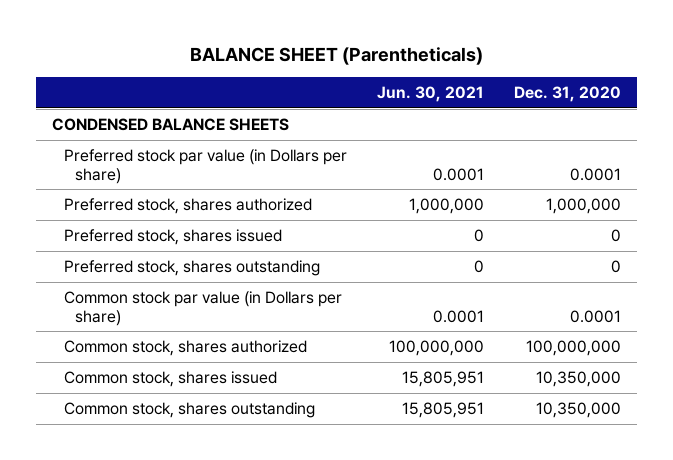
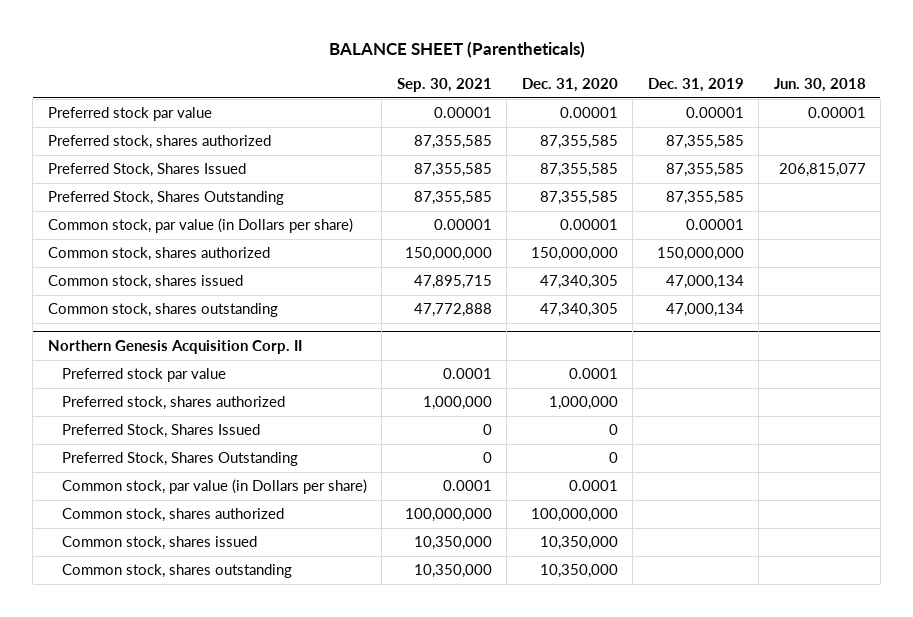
- | Jun. 30, 2021 | Dec. 31, 2020
+ | Sep. 30, 2021 | Dec. 31, 2020 | Dec. 31, 2019 | Jun. 30, 2018
- CONDENSED BALANCE SHEETS
- Preferred stock par value (in Dollars per share) | 0.0001 | 0.0001
+ Preferred stock par value | 0.00001 | 0.00001 | 0.00001 | 0.00001
+ Preferred stock, shares authorized | 87,355,585 | 87,355,585 | 87,355,585 |
+ Preferred Stock, Shares Issued | 87,355,585 | 87,355,585 | 87,355,585 | 206,815,077
+ Preferred Stock, Shares Outstanding | 87,355,585 | 87,355,585 | 87,355,585 |
+ Common stock, par value (in Dollars per share) | 0.00001 | 0.00001 | 0.00001 |
+ Common stock, shares authorized | 150,000,000 | 150,000,000 | 150,000,000 |
+ Common stock, shares issued | 47,895,715 | 47,340,305 | 47,000,134 |
+ Common stock, shares outstanding | 47,772,888 | 47,340,305 | 47,000,134 |
+ Northern Genesis Acquisition Corp. II
+ Preferred stock par value | 0.0001 | 0.0001 | |
- Preferred stock, shares issued | 0 | 0
- Preferred stock, shares outstanding | 0 | 0
- Common stock par value (in Dollars per share) | 0.0001 | 0.0001
+ Preferred Stock, Shares Issued | 0 | 0 | |
+ Preferred Stock, Shares Outstanding | 0 | 0 | |
+ Common stock, par value (in Dollars per share) | 0.0001 | 0.0001 | |

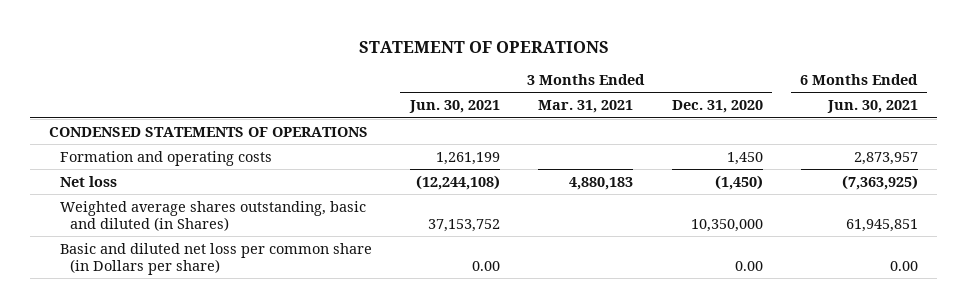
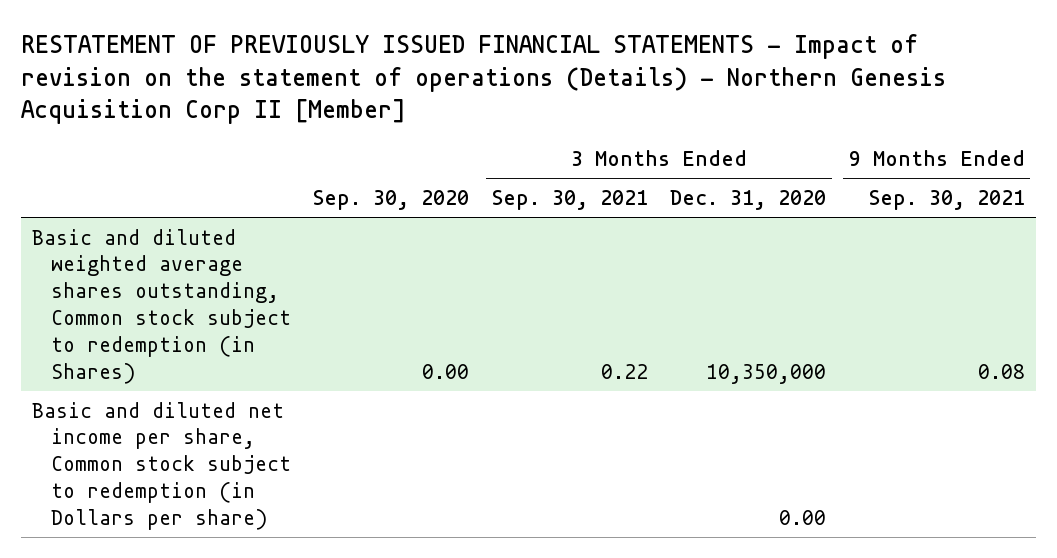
- STATEMENT OF OPERATIONS
+ RESTATEMENT OF PREVIOUSLY ISSUED FINANCIAL STATEMENTS - Impact of revision on the statement of operations (Details) - Northern Genesis Acquisition Corp II [Member]
- | 3 Months Ended Jun. 30, 2021 | 3 Months Ended Mar. 31, 2021 | 3 Months Ended Dec. 31, 2020 | 6 Months Ended Jun. 30, 2021
+ | Sep. 30, 2020 | 3 Months Ended Sep. 30, 2021 | 3 Months Ended Dec. 31, 2020 | 9 Months Ended Sep. 30, 2021
- CONDENSED STATEMENTS OF OPERATIONS
- Formation and operating costs | 1,261,199 | | 1,450 | 2,873,957
- Net loss | (12,244,108) | 4,880,183 | (1,450) | (7,363,925)
- Weighted average shares outstanding, basic and diluted (in Shares) | 37,153,752 | | 10,350,000 | 61,945,851
- Basic and diluted net loss per common share (in Dollars per share) | 0.00 | | 0.00 | 0.00
+ Basic and diluted weighted average shares outstanding, Common stock subject to redemption (in Shares) | 0.00 | 0.22 | 10,350,000 | 0.08
+ Basic and diluted net income per share, Common stock subject to redemption (in Dollars per share) | | | 0.00 |

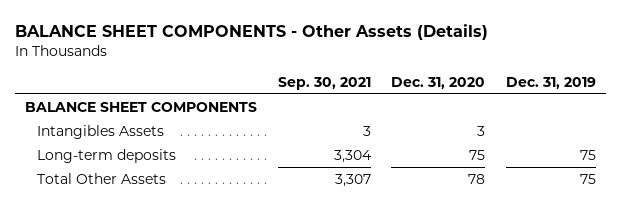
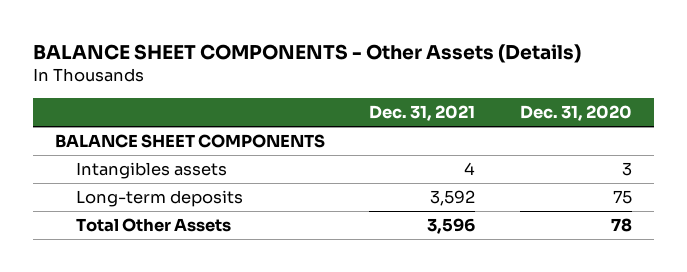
- | Sep. 30, 2021 | Dec. 31, 2020 | Dec. 31, 2019
+ | Dec. 31, 2021 | Dec. 31, 2020
- Intangibles Assets | 3 | 3 |
+ Intangibles assets | 4 | 3

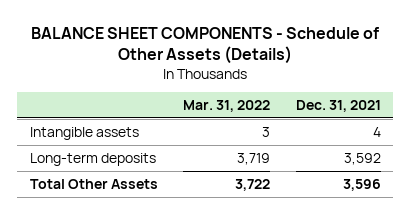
- BALANCE SHEET COMPONENTS - Other Assets (Details)
+ BALANCE SHEET COMPONENTS - Schedule of Other Assets (Details)
- | Dec. 31, 2021 | Dec. 31, 2020
+ | Mar. 31, 2022 | Dec. 31, 2021
- BALANCE SHEET COMPONENTS
- Intangibles assets | 4 | 3
+ Intangible assets | 3 | 4

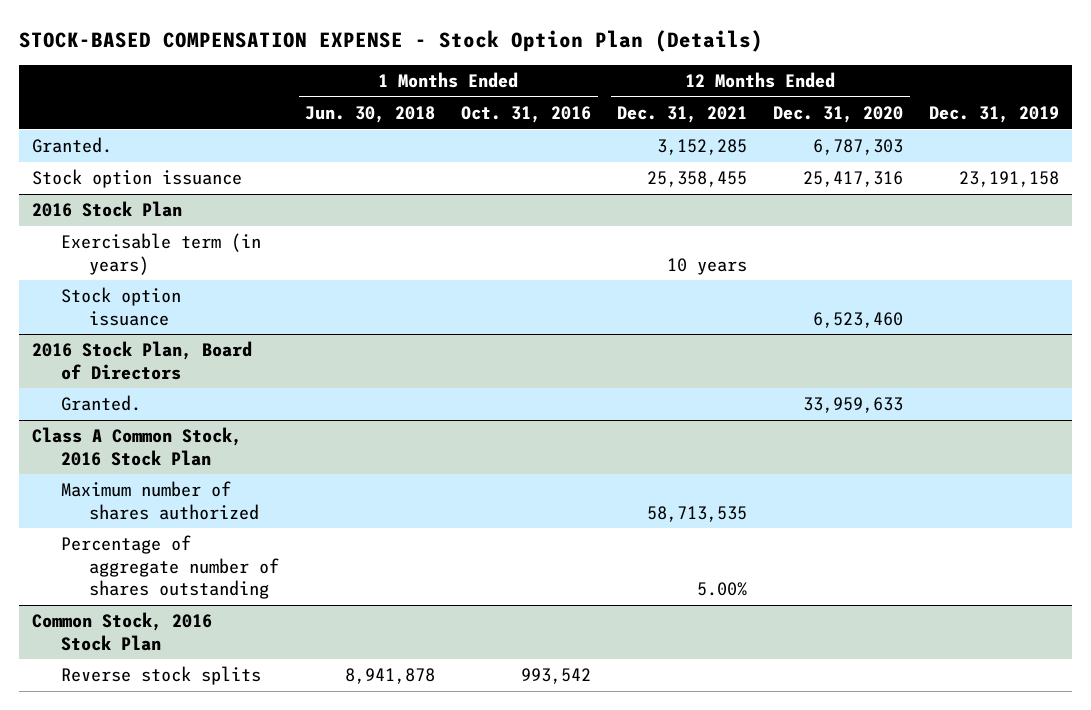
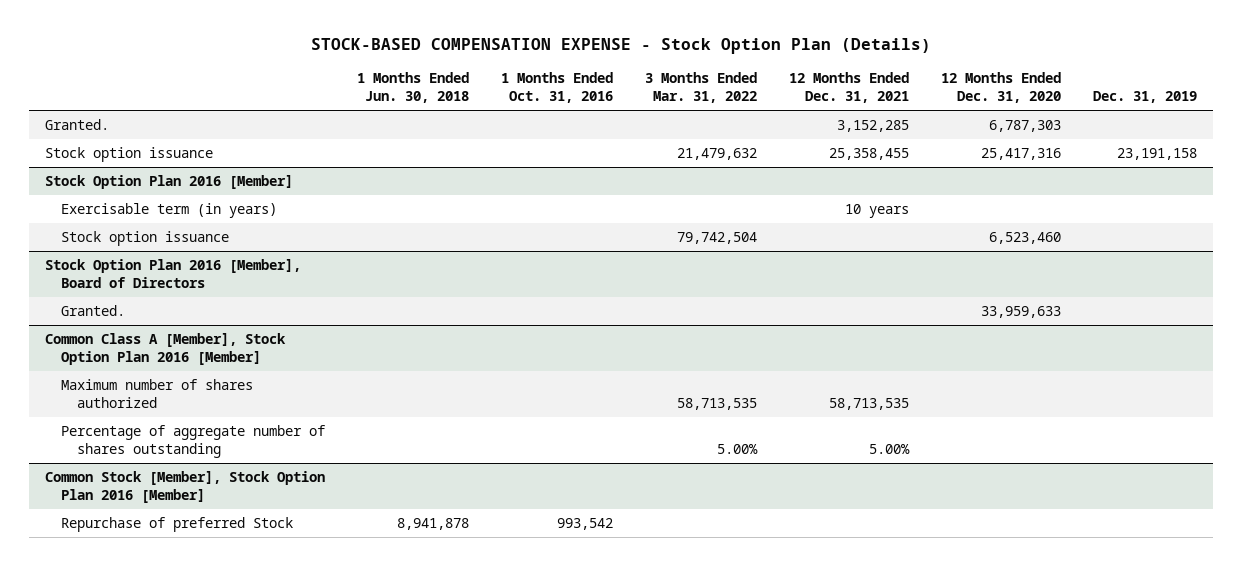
- | 1 Months Ended Jun. 30, 2018 | 1 Months Ended Oct. 31, 2016 | 12 Months Ended Dec. 31, 2021 | 12 Months Ended Dec. 31, 2020 | Dec. 31, 2019
+ | 1 Months Ended Jun. 30, 2018 | 1 Months Ended Oct. 31, 2016 | 3 Months Ended Mar. 31, 2022 | 12 Months Ended Dec. 31, 2021 | 12 Months Ended Dec. 31, 2020 | Dec. 31, 2019
- 2016 Stock Plan
+ Stock Option Plan 2016 [Member]
- 2016 Stock Plan, Board of Directors
+ Stock Option Plan 2016 [Member], Board of Directors
- Class A Common Stock, 2016 Stock Plan
+ Common Class A [Member], Stock Option Plan 2016 [Member]
- Common Stock, 2016 Stock Plan
- Reverse stock splits | 8,941,878 | 993,542 | | |
+ Common Stock [Member], Stock Option Plan 2016 [Member]
+ Repurchase of preferred Stock | 8,941,878 | 993,542 | | | |

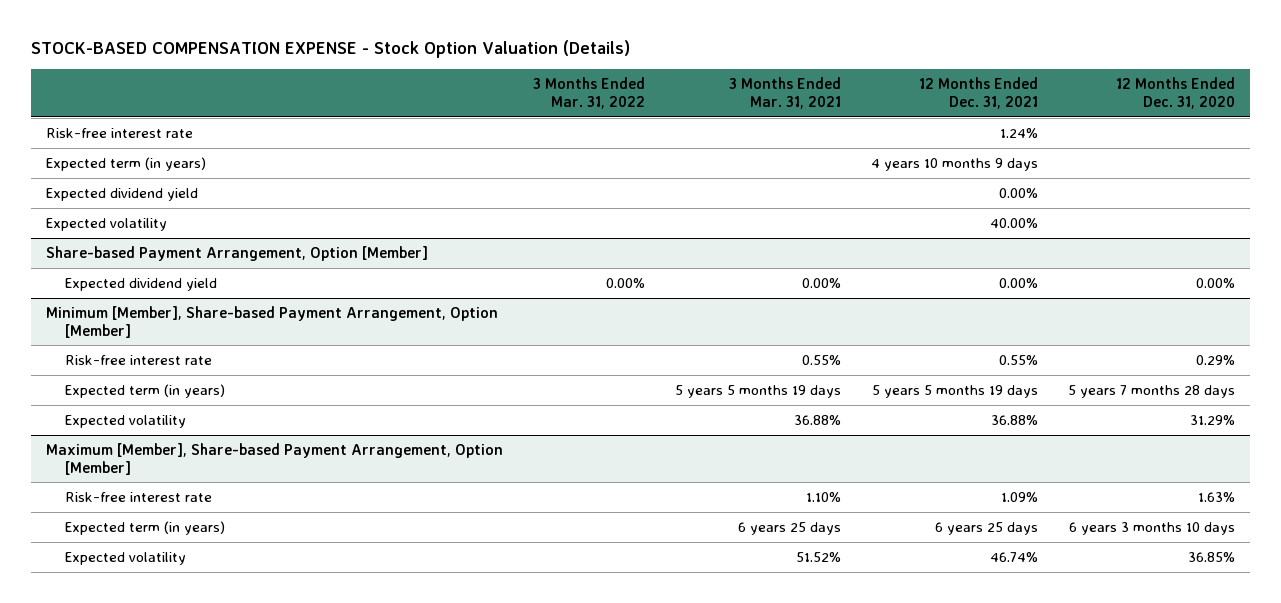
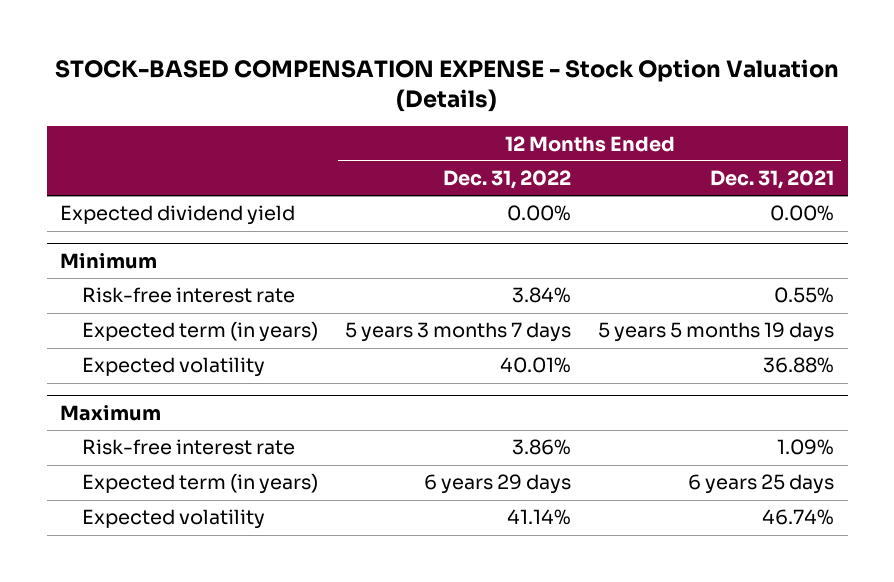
- | 3 Months Ended Mar. 31, 2022 | 3 Months Ended Mar. 31, 2021 | 12 Months Ended Dec. 31, 2021 | 12 Months Ended Dec. 31, 2020
+ | 12 Months Ended Dec. 31, 2022 | 12 Months Ended Dec. 31, 2021
- Risk-free interest rate | | | 1.24% |
- Expected term (in years) | | | 4 years 10 months 9 days |
- Expected volatility | | | 40.00% |
- Share-based Payment Arrangement, Option [Member]
- Expected dividend yield | 0.00% | 0.00% | 0.00% | 0.00%
- Minimum [Member], Share-based Payment Arrangement, Option [Member]
+ Minimum
- Maximum [Member], Share-based Payment Arrangement, Option [Member]
+ Maximum

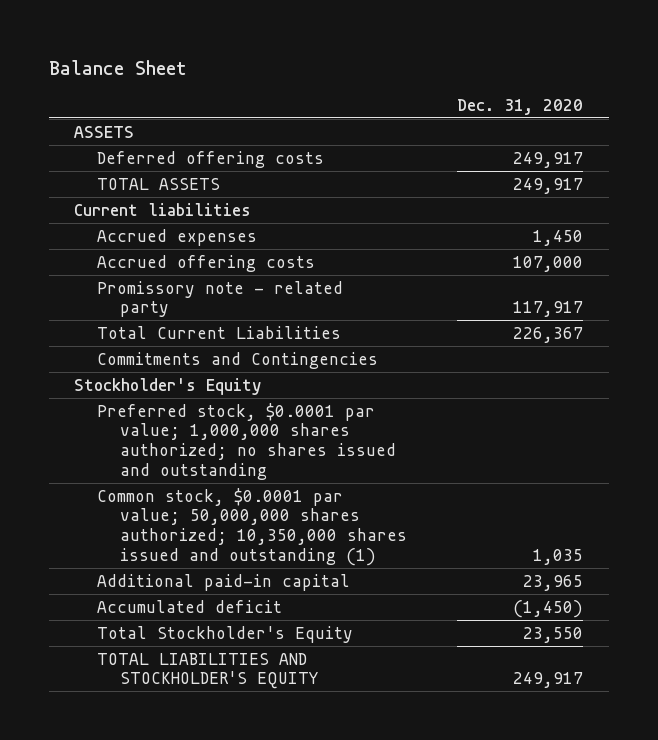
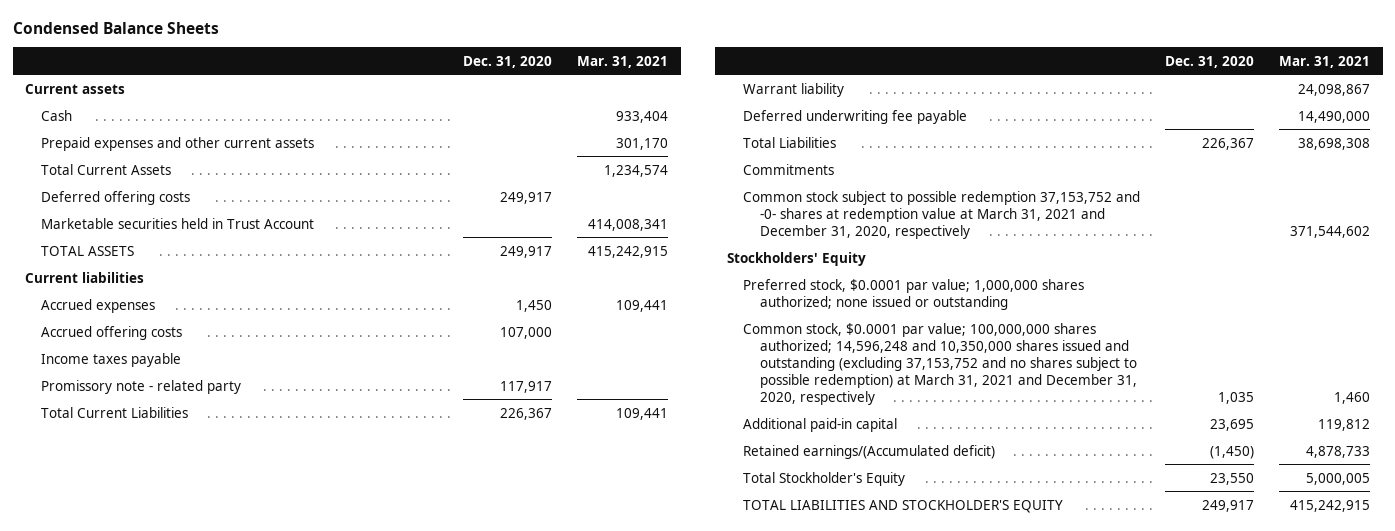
- Balance Sheet
+ Condensed Balance Sheets
- | Dec. 31, 2020
+ | Dec. 31, 2020 | Mar. 31, 2021
- ASSETS
+ Current assets
+ Cash | | 933,404
+ Prepaid expenses and other current assets | | 301,170
+ Total Current Assets | | 1,234,574
+ Marketable securities held in Trust Account | | 414,008,341
+ Income taxes payable
- Commitments and Contingencies
- Stockholder's Equity
- Preferred stock, $0.0001 par value; 1,000,000 shares authorized; no shares issued and outstanding
- Common stock, $0.0001 par value; 50,000,000 shares authorized; 10,350,000 shares issued and outstanding (1) | 1,035
- Additional paid-in capital | 23,965
- Accumulated deficit | (1,450)
+ Warrant liability | | 24,098,867
+ Deferred underwriting fee payable | | 14,490,000
+ Total Liabilities | 226,367 | 38,698,308
+ Commitments
+ Common stock subject to possible redemption 37,153,752 and -0- shares at redemption value at March 31, 2021 and December 31, 2020, respectively | | 371,544,602
+ Stockholders' Equity
+ Preferred stock, $0.0001 par value; 1,000,000 shares authorized; none issued or outstanding
+ Common stock, $0.0001 par value; 100,000,000 shares authorized; 14,596,248 and 10,350,000 shares issued and outstanding (excluding 37,153,752 and no shares subject to possible redemption) at March 31, 2021 and December 31, 2020, respectively | 1,035 | 1,460
+ Additional paid-in capital | 23,695 | 119,812
+ Retained earnings/(Accumulated deficit) | (1,450) | 4,878,733

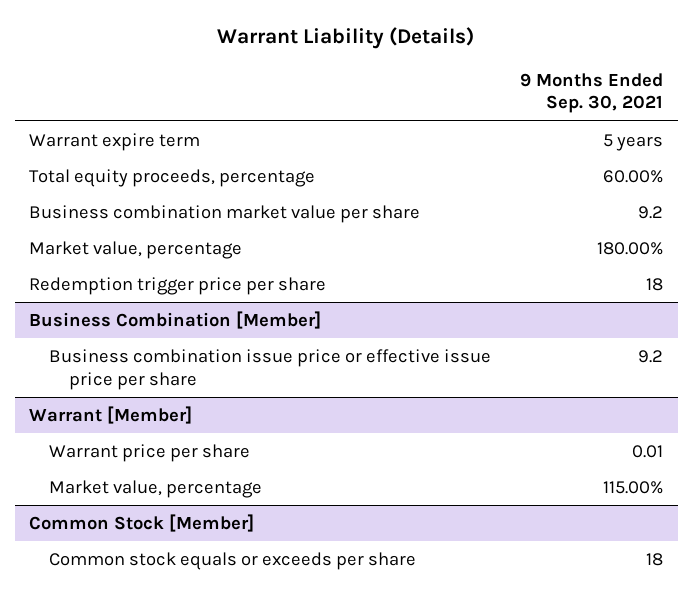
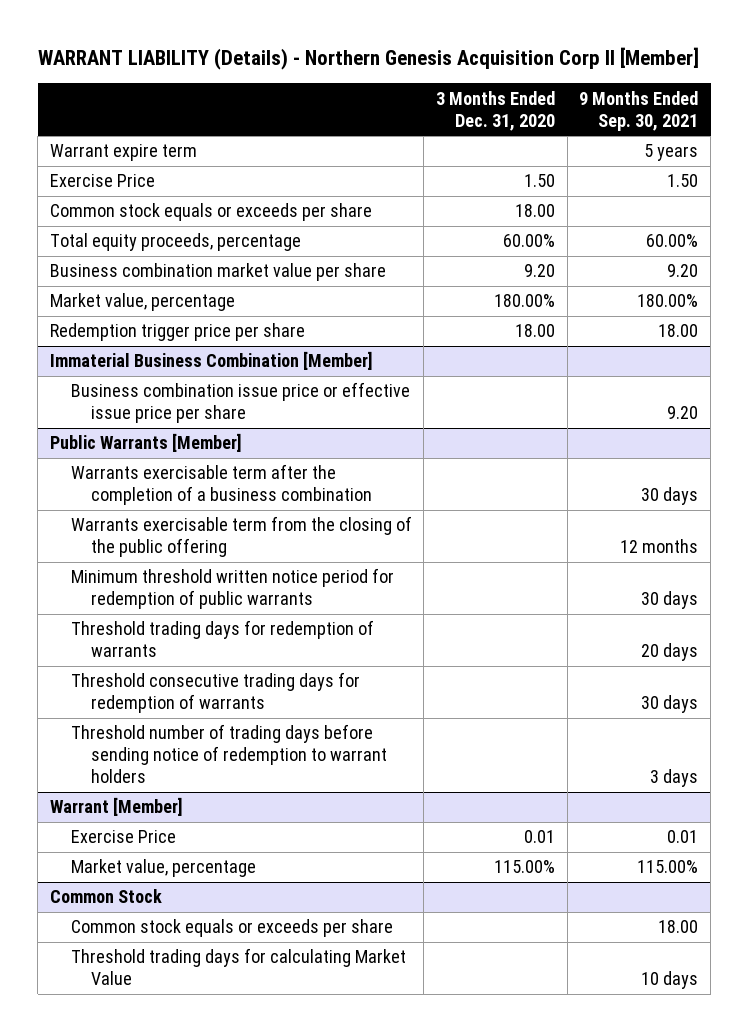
- Warrant Liability (Details)
+ WARRANT LIABILITY (Details) - Northern Genesis Acquisition Corp II [Member]
- | 9 Months Ended Sep. 30, 2021
+ | 3 Months Ended Dec. 31, 2020 | 9 Months Ended Sep. 30, 2021
+ Exercise Price | 1.50 | 1.50
+ Common stock equals or exceeds per share | 18.00 |
- Business combination market value per share | 9.2
+ Business combination market value per share | 9.20 | 9.20
- Redemption trigger price per share | 18
- Business Combination [Member]
- Business combination issue price or effective issue price per share | 9.2
+ Redemption trigger price per share | 18.00 | 18.00
+ Immaterial Business Combination [Member]
+ Business combination issue price or effective issue price per share | | 9.20
+ Public Warrants [Member]
+ Warrants exercisable term after the completion of a business combination | | 30 days
+ Warrants exercisable term from the closing of the public offering | | 12 months
+ Minimum threshold written notice period for redemption of public warrants | | 30 days
+ Threshold trading days for redemption of warrants | | 20 days
+ Threshold consecutive trading days for redemption of warrants | | 30 days
+ Threshold number of trading days before sending notice of redemption to warrant holders | | 3 days
@ Warrant [Member]
- Warrant price per share | 0.01
+ Exercise Price | 0.01 | 0.01
- Common Stock [Member]
- Common stock equals or exceeds per share | 18
+ Common Stock
+ Common stock equals or exceeds per share | | 18.00
+ Threshold trading days for calculating Market Value | | 10 days

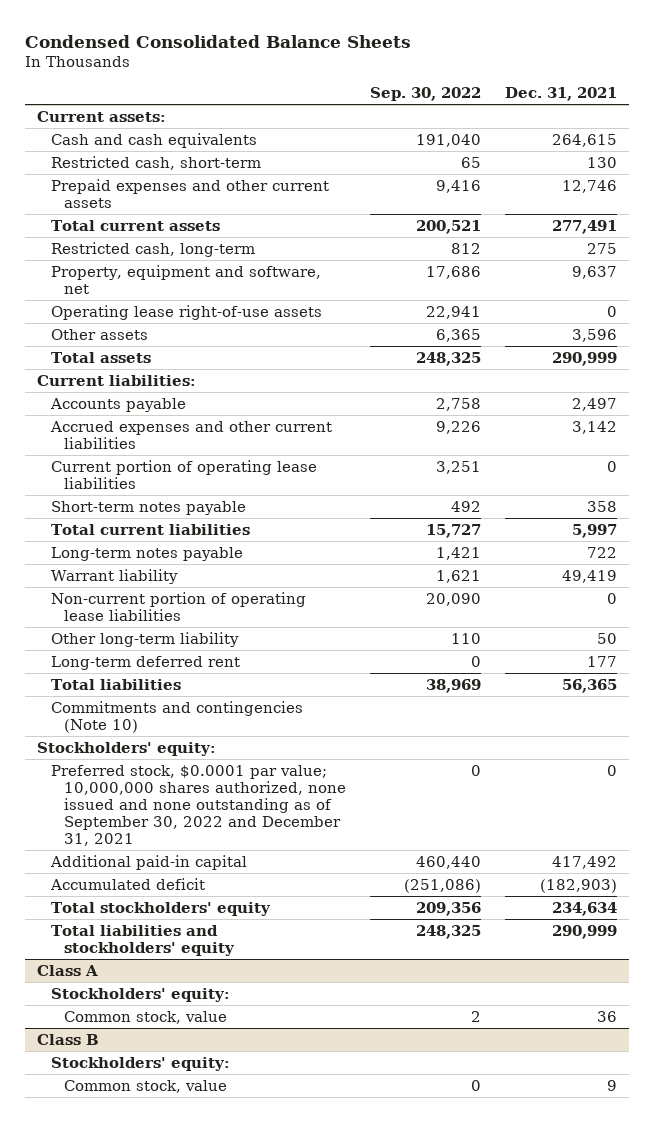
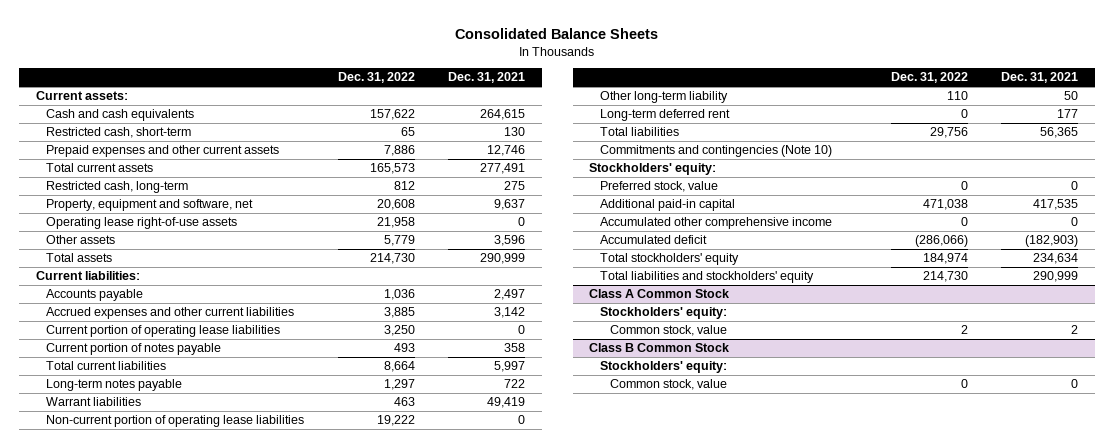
- Condensed Consolidated Balance Sheets
+ Consolidated Balance Sheets
- | Sep. 30, 2022 | Dec. 31, 2021
+ | Dec. 31, 2022 | Dec. 31, 2021
- Short-term notes payable | 492 | 358
+ Current portion of notes payable | 493 | 358
- Warrant liability | 1,621 | 49,419
+ Warrant liabilities | 463 | 49,419
- Preferred stock, $0.0001 par value; 10,000,000 shares authorized, none issued and none outstanding as of September 30, 2022 and December 31, 2021 | 0 | 0
- Additional paid-in capital | 460,440 | 417,492
+ Preferred stock, value | 0 | 0
+ Additional paid-in capital | 471,038 | 417,535
+ Accumulated other comprehensive income | 0 | 0
- Class A
+ Class A Common Stock
- Common stock, value | 2 | 36
- Class B
+ Common stock, value | 2 | 2
+ Class B Common Stock
- Common stock, value | 0 | 9
+ Common stock, value | 0 | 0

